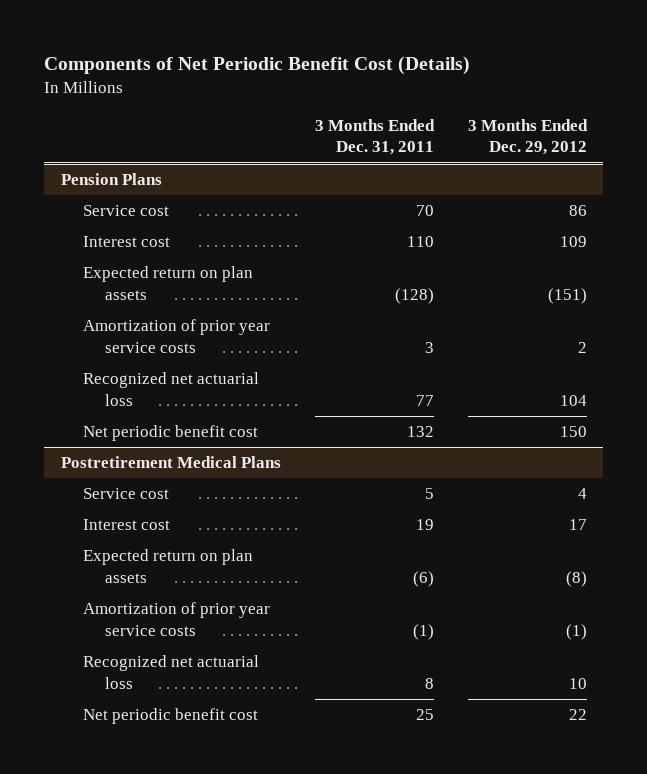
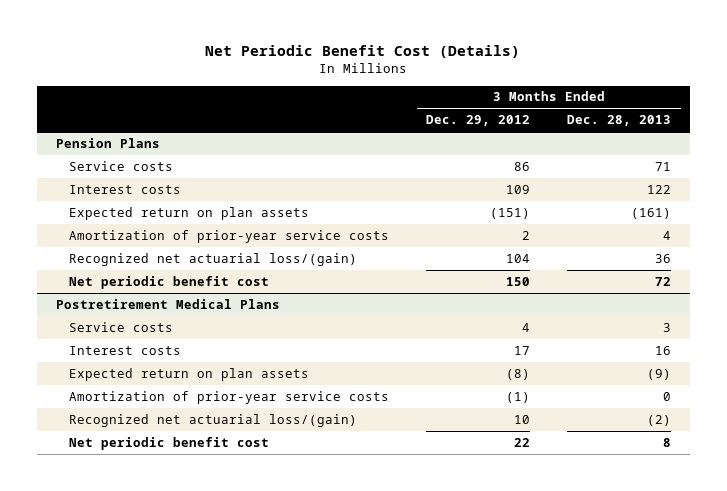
- Components of Net Periodic Benefit Cost (Details)
+ Net Periodic Benefit Cost (Details)
- | 3 Months Ended Dec. 31, 2011 | 3 Months Ended Dec. 29, 2012
+ | 3 Months Ended Dec. 29, 2012 | 3 Months Ended Dec. 28, 2013
@ Pension Plans
- Service cost | 70 | 86
- Interest cost | 110 | 109
+ Service costs | 86 | 71
+ Interest costs | 109 | 122
- Amortization of prior year service costs | 3 | 2
- Recognized net actuarial loss | 77 | 104
+ Amortization of prior-year service costs | 2 | 4
+ Recognized net actuarial loss/(gain) | 104 | 36
@ Postretirement Medical Plans
- Service cost | 5 | 4
- Interest cost | 19 | 17
+ Service costs | 4 | 3
+ Interest costs | 17 | 16
- Amortization of prior year service costs | (1) | (1)
- Recognized net actuarial loss | 8 | 10
+ Amortization of prior-year service costs | (1) | 0
+ Recognized net actuarial loss/(gain) | 10 | (2)

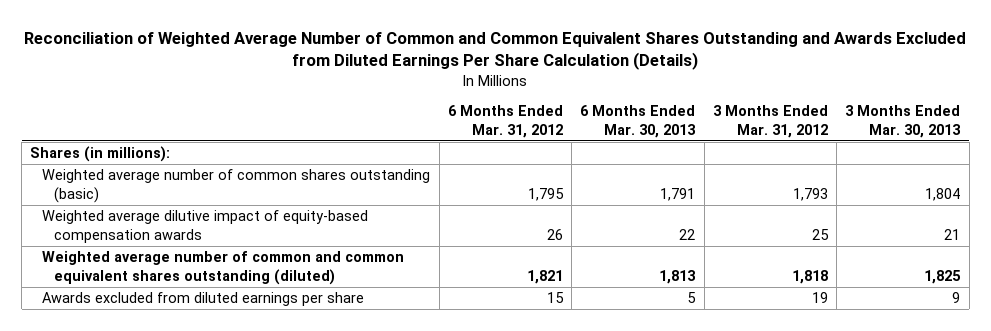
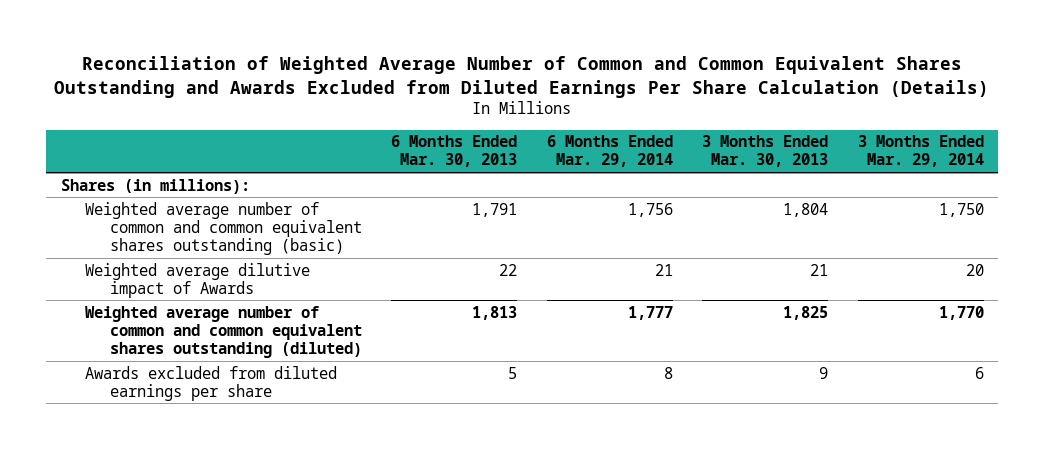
- | 6 Months Ended Mar. 31, 2012 | 6 Months Ended Mar. 30, 2013 | 3 Months Ended Mar. 31, 2012 | 3 Months Ended Mar. 30, 2013
+ | 6 Months Ended Mar. 30, 2013 | 6 Months Ended Mar. 29, 2014 | 3 Months Ended Mar. 30, 2013 | 3 Months Ended Mar. 29, 2014
- Weighted average number of common shares outstanding (basic) | 1,795 | 1,791 | 1,793 | 1,804
- Weighted average dilutive impact of equity-based compensation awards | 26 | 22 | 25 | 21
+ Weighted average number of common and common equivalent shares outstanding (basic) | 1,791 | 1,756 | 1,804 | 1,750
+ Weighted average dilutive impact of Awards | 22 | 21 | 21 | 20

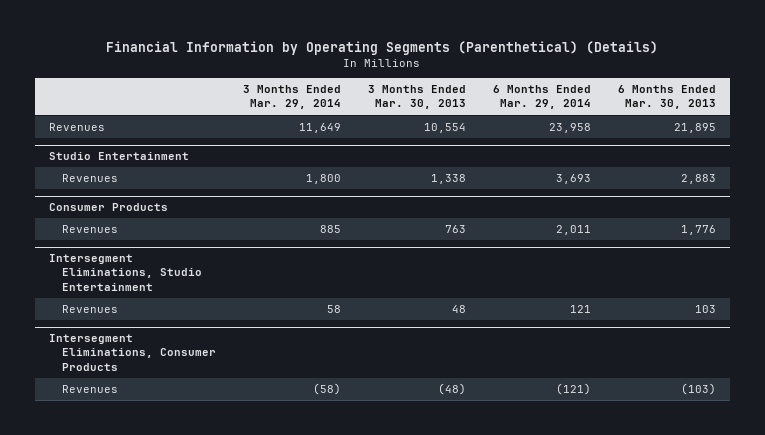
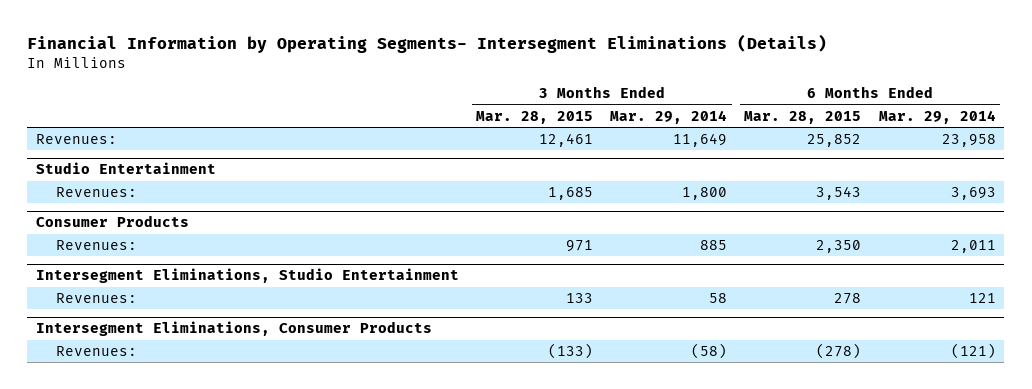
- Financial Information by Operating Segments (Parenthetical) (Details)
+ Financial Information by Operating Segments- Intersegment Eliminations (Details)
- | 3 Months Ended Mar. 29, 2014 | 3 Months Ended Mar. 30, 2013 | 6 Months Ended Mar. 29, 2014 | 6 Months Ended Mar. 30, 2013
+ | 3 Months Ended Mar. 28, 2015 | 3 Months Ended Mar. 29, 2014 | 6 Months Ended Mar. 28, 2015 | 6 Months Ended Mar. 29, 2014
- Revenues | 11,649 | 10,554 | 23,958 | 21,895
+ Revenues: | 12,461 | 11,649 | 25,852 | 23,958
@ Studio Entertainment
- Revenues | 1,800 | 1,338 | 3,693 | 2,883
+ Revenues: | 1,685 | 1,800 | 3,543 | 3,693
@ Consumer Products
- Revenues | 885 | 763 | 2,011 | 1,776
+ Revenues: | 971 | 885 | 2,350 | 2,011
@ Intersegment Eliminations, Studio Entertainment
- Revenues | 58 | 48 | 121 | 103
+ Revenues: | 133 | 58 | 278 | 121
@ Intersegment Eliminations, Consumer Products
- Revenues | (58) | (48) | (121) | (103)
+ Revenues: | (133) | (58) | (278) | (121)

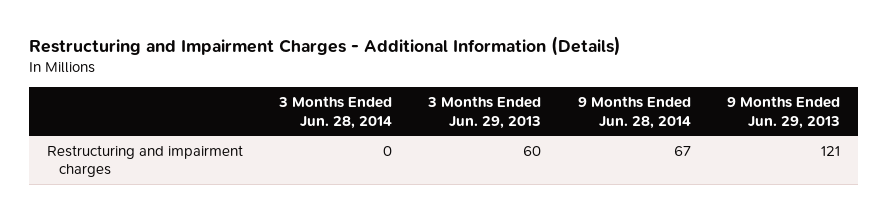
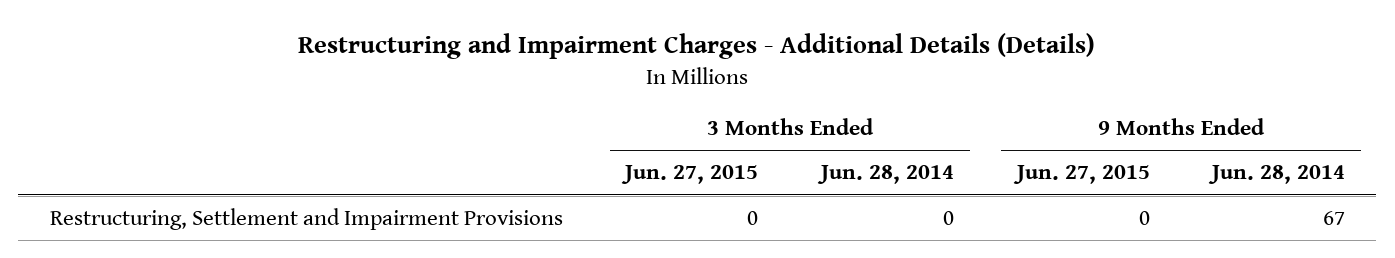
- Restructuring and Impairment Charges - Additional Information (Details)
+ Restructuring and Impairment Charges - Additional Details (Details)
- | 3 Months Ended Jun. 28, 2014 | 3 Months Ended Jun. 29, 2013 | 9 Months Ended Jun. 28, 2014 | 9 Months Ended Jun. 29, 2013
+ | 3 Months Ended Jun. 27, 2015 | 3 Months Ended Jun. 28, 2014 | 9 Months Ended Jun. 27, 2015 | 9 Months Ended Jun. 28, 2014
- Restructuring and impairment charges | 0 | 60 | 67 | 121
+ Restructuring, Settlement and Impairment Provisions | 0 | 0 | 0 | 67

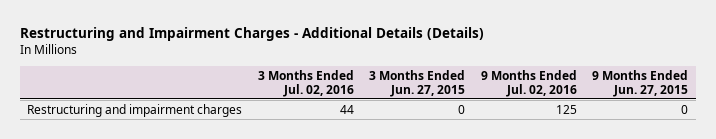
- | 3 Months Ended Jun. 27, 2015 | 3 Months Ended Jun. 28, 2014 | 9 Months Ended Jun. 27, 2015 | 9 Months Ended Jun. 28, 2014
+ | 3 Months Ended Jul. 02, 2016 | 3 Months Ended Jun. 27, 2015 | 9 Months Ended Jul. 02, 2016 | 9 Months Ended Jun. 27, 2015
- Restructuring, Settlement and Impairment Provisions | 0 | 0 | 0 | 67
+ Restructuring and impairment charges | 44 | 0 | 125 | 0

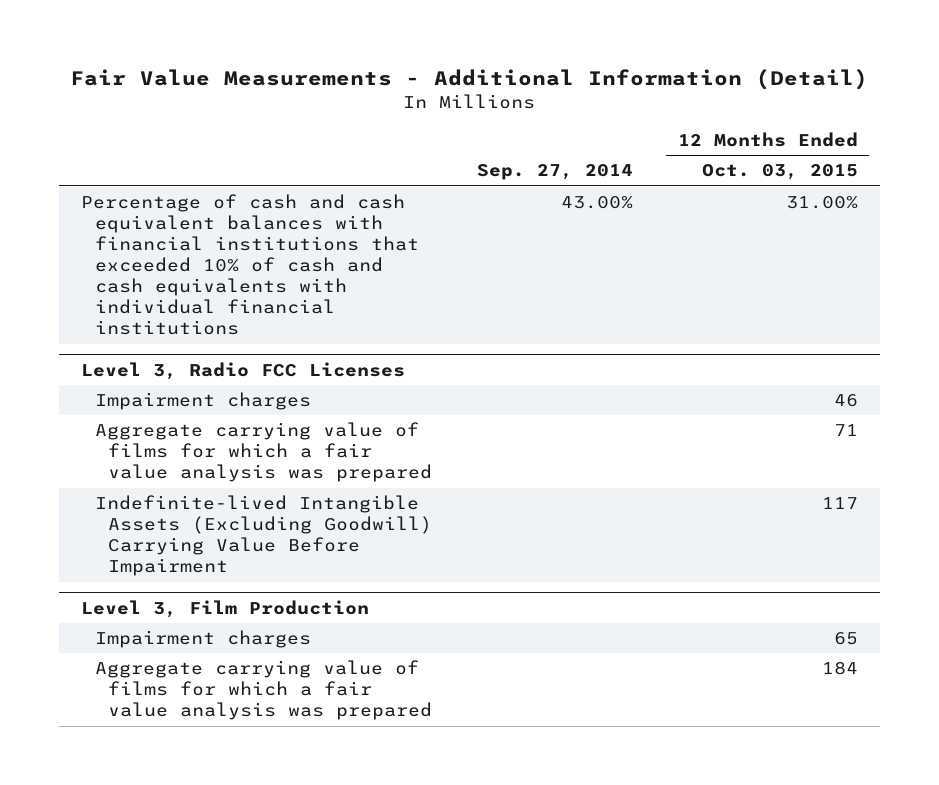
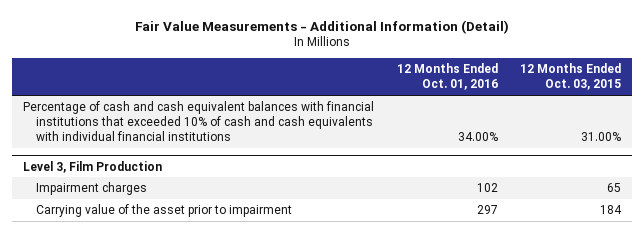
- | Sep. 27, 2014 | 12 Months Ended Oct. 03, 2015
+ | 12 Months Ended Oct. 01, 2016 | 12 Months Ended Oct. 03, 2015
- Level 3, Radio FCC Licenses
- Impairment charges | | 46
- Aggregate carrying value of films for which a fair value analysis was prepared | | 71
- Indefinite-lived Intangible Assets (Excluding Goodwill) Carrying Value Before Impairment | | 117
@ Level 3, Film Production
- Aggregate carrying value of films for which a fair value analysis was prepared | | 184
+ Carrying value of the asset prior to impairment | 297 | 184

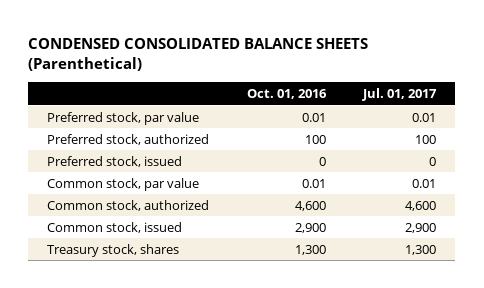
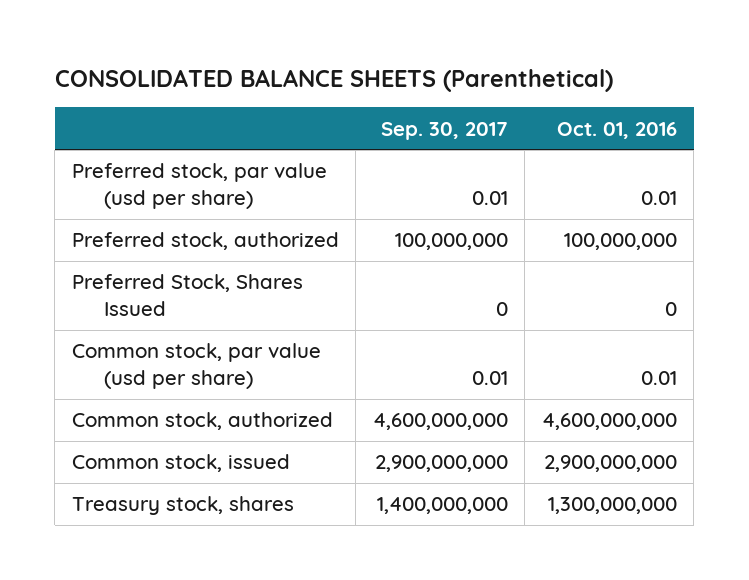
- CONDENSED CONSOLIDATED BALANCE SHEETS (Parenthetical)
+ CONSOLIDATED BALANCE SHEETS (Parenthetical)
- | Oct. 01, 2016 | Jul. 01, 2017
+ | Sep. 30, 2017 | Oct. 01, 2016
- Preferred stock, par value | 0.01 | 0.01
- Preferred stock, authorized | 100 | 100
- Preferred stock, issued | 0 | 0
- Common stock, par value | 0.01 | 0.01
- Common stock, authorized | 4,600 | 4,600
- Common stock, issued | 2,900 | 2,900
- Treasury stock, shares | 1,300 | 1,300
+ Preferred stock, par value (usd per share) | 0.01 | 0.01
+ Preferred stock, authorized | 100,000,000 | 100,000,000
+ Preferred Stock, Shares Issued | 0 | 0
+ Common stock, par value (usd per share) | 0.01 | 0.01
+ Common stock, authorized | 4,600,000,000 | 4,600,000,000
+ Common stock, issued | 2,900,000,000 | 2,900,000,000
+ Treasury stock, shares | 1,400,000,000 | 1,300,000,000

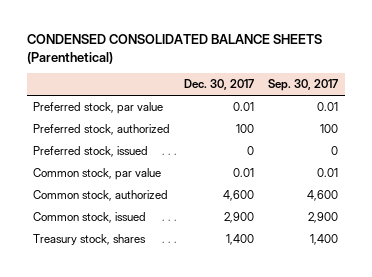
- CONSOLIDATED BALANCE SHEETS (Parenthetical)
+ CONDENSED CONSOLIDATED BALANCE SHEETS (Parenthetical)
- | Sep. 30, 2017 | Oct. 01, 2016
+ | Dec. 30, 2017 | Sep. 30, 2017
- Preferred stock, par value (usd per share) | 0.01 | 0.01
- Preferred stock, authorized | 100,000,000 | 100,000,000
- Preferred Stock, Shares Issued | 0 | 0
- Common stock, par value (usd per share) | 0.01 | 0.01
- Common stock, authorized | 4,600,000,000 | 4,600,000,000
- Common stock, issued | 2,900,000,000 | 2,900,000,000
- Treasury stock, shares | 1,400,000,000 | 1,300,000,000
+ Preferred stock, par value | 0.01 | 0.01
+ Preferred stock, authorized | 100 | 100
+ Preferred stock, issued | 0 | 0
+ Common stock, par value | 0.01 | 0.01
+ Common stock, authorized | 4,600 | 4,600
+ Common stock, issued | 2,900 | 2,900
+ Treasury stock, shares | 1,400 | 1,400

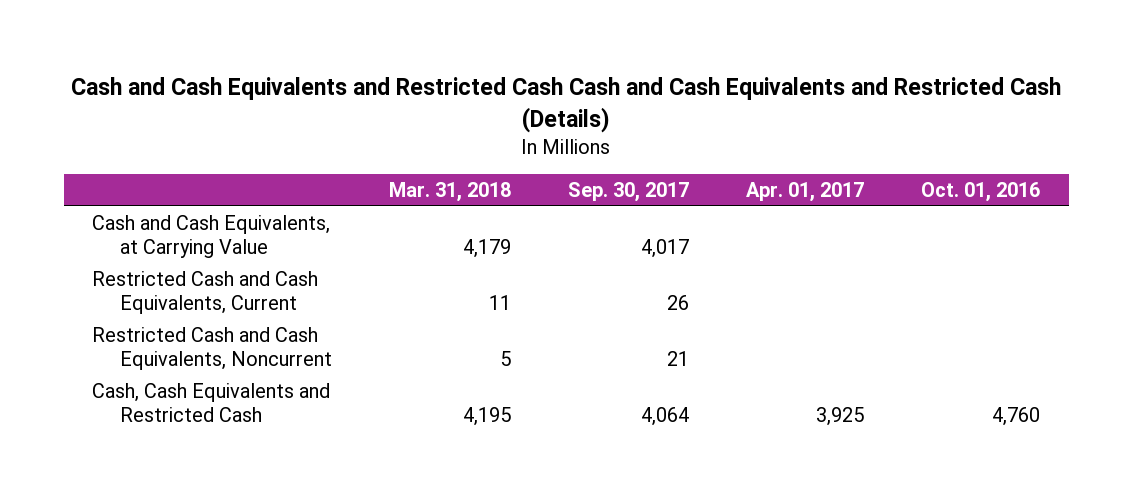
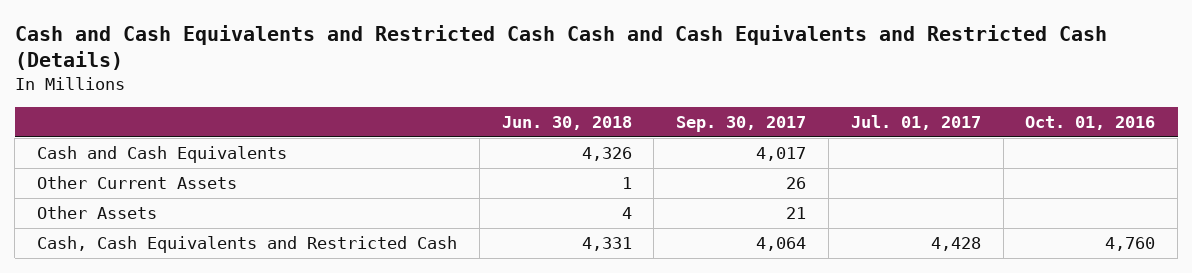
- | Mar. 31, 2018 | Sep. 30, 2017 | Apr. 01, 2017 | Oct. 01, 2016
+ | Jun. 30, 2018 | Sep. 30, 2017 | Jul. 01, 2017 | Oct. 01, 2016
- Cash and Cash Equivalents, at Carrying Value | 4,179 | 4,017 | |
- Restricted Cash and Cash Equivalents, Current | 11 | 26 | |
- Restricted Cash and Cash Equivalents, Noncurrent | 5 | 21 | |
+ Cash and Cash Equivalents | 4,326 | 4,017 | |
+ Other Current Assets | 1 | 26 | |
+ Other Assets | 4 | 21 | |

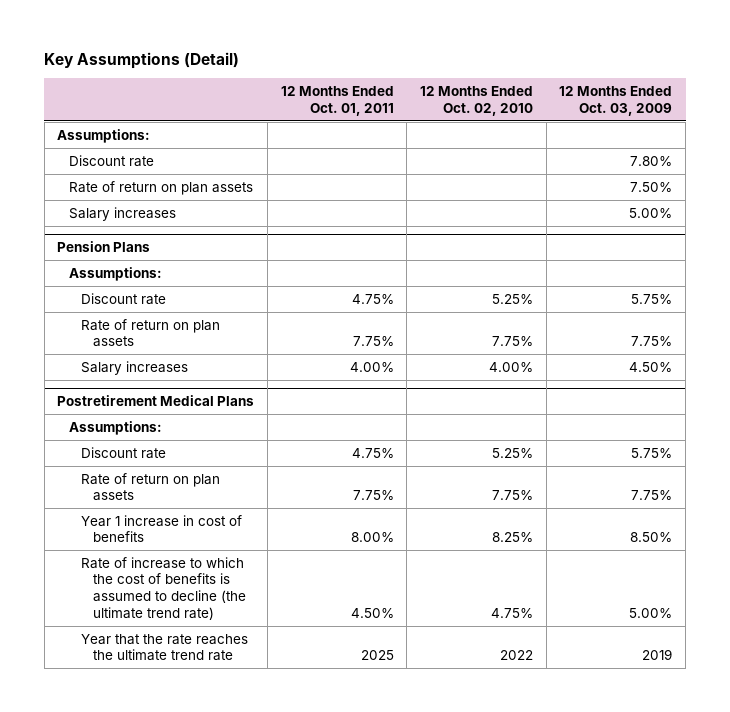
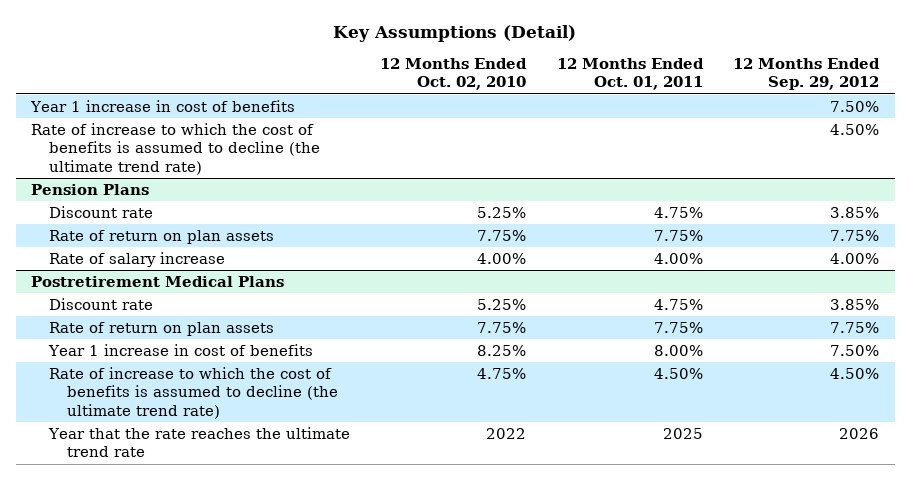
- | 12 Months Ended Oct. 01, 2011 | 12 Months Ended Oct. 02, 2010 | 12 Months Ended Oct. 03, 2009
+ | 12 Months Ended Oct. 02, 2010 | 12 Months Ended Oct. 01, 2011 | 12 Months Ended Sep. 29, 2012
- Assumptions:
- Discount rate | | | 7.80%
- Rate of return on plan assets | | | 7.50%
- Salary increases | | | 5.00%
+ Year 1 increase in cost of benefits | | | 7.50%
+ Rate of increase to which the cost of benefits is assumed to decline (the ultimate trend rate) | | | 4.50%
@ Pension Plans
- Assumptions:
- Salary increases | 4.00% | 4.00% | 4.50%
+ Rate of salary increase | 4.00% | 4.00% | 4.00%
@ Postretirement Medical Plans
- Assumptions:

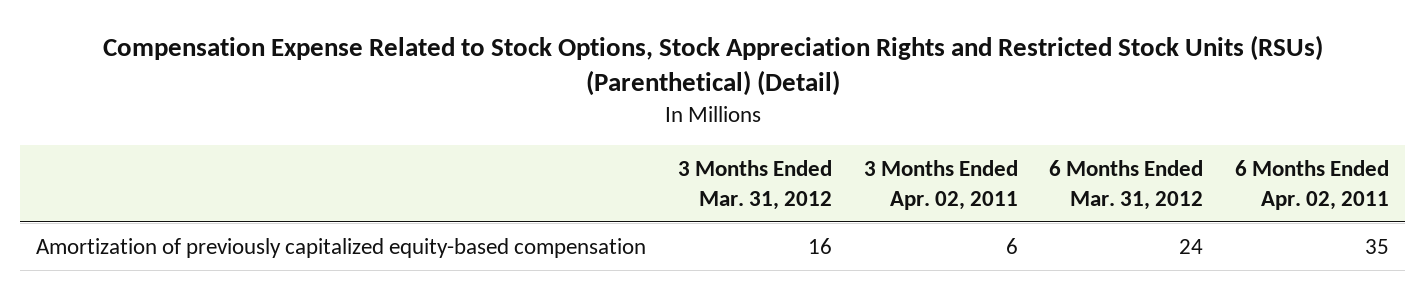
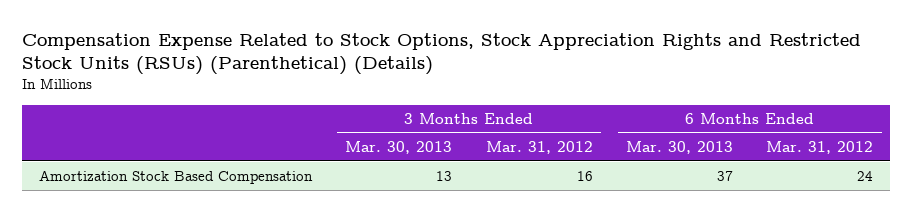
- Compensation Expense Related to Stock Options, Stock Appreciation Rights and Restricted Stock Units (RSUs) (Parenthetical) (Detail)
+ Compensation Expense Related to Stock Options, Stock Appreciation Rights and Restricted Stock Units (RSUs) (Parenthetical) (Details)
- | 3 Months Ended Mar. 31, 2012 | 3 Months Ended Apr. 02, 2011 | 6 Months Ended Mar. 31, 2012 | 6 Months Ended Apr. 02, 2011
+ | 3 Months Ended Mar. 30, 2013 | 3 Months Ended Mar. 31, 2012 | 6 Months Ended Mar. 30, 2013 | 6 Months Ended Mar. 31, 2012
- Amortization of previously capitalized equity-based compensation | 16 | 6 | 24 | 35
+ Amortization Stock Based Compensation | 13 | 16 | 37 | 24

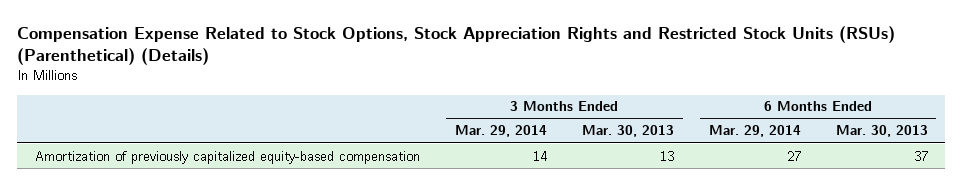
- | 3 Months Ended Mar. 30, 2013 | 3 Months Ended Mar. 31, 2012 | 6 Months Ended Mar. 30, 2013 | 6 Months Ended Mar. 31, 2012
+ | 3 Months Ended Mar. 29, 2014 | 3 Months Ended Mar. 30, 2013 | 6 Months Ended Mar. 29, 2014 | 6 Months Ended Mar. 30, 2013
- Amortization Stock Based Compensation | 13 | 16 | 37 | 24
+ Amortization of previously capitalized equity-based compensation | 14 | 13 | 27 | 37

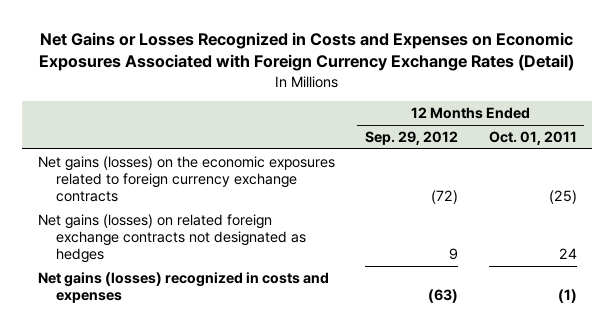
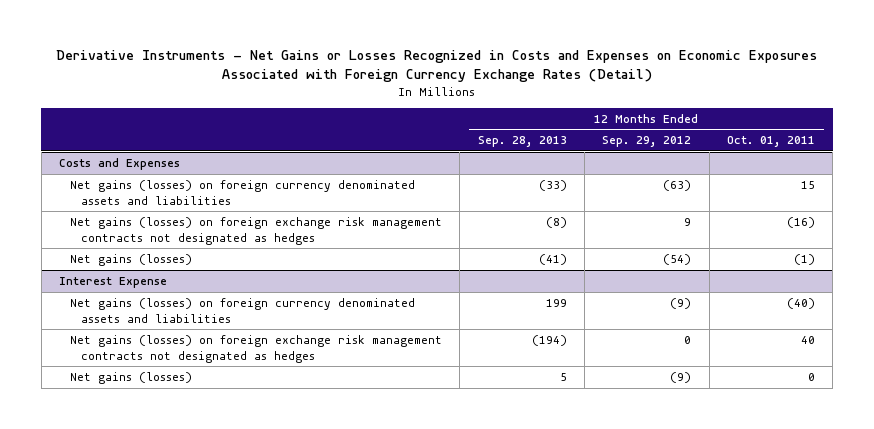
- Net Gains or Losses Recognized in Costs and Expenses on Economic Exposures Associated with Foreign Currency Exchange Rates (Detail)
+ Derivative Instruments - Net Gains or Losses Recognized in Costs and Expenses on Economic Exposures Associated with Foreign Currency Exchange Rates (Detail)
- | 12 Months Ended Sep. 29, 2012 | 12 Months Ended Oct. 01, 2011
+ | 12 Months Ended Sep. 28, 2013 | 12 Months Ended Sep. 29, 2012 | 12 Months Ended Oct. 01, 2011
- Net gains (losses) on the economic exposures related to foreign currency exchange contracts | (72) | (25)
- Net gains (losses) on related foreign exchange contracts not designated as hedges | 9 | 24
- Net gains (losses) recognized in costs and expenses | (63) | (1)
+ Costs and Expenses
+ Net gains (losses) on foreign currency denominated assets and liabilities | (33) | (63) | 15
+ Net gains (losses) on foreign exchange risk management contracts not designated as hedges | (8) | 9 | (16)
+ Net gains (losses) | (41) | (54) | (1)
+ Interest Expense
+ Net gains (losses) on foreign currency denominated assets and liabilities | 199 | (9) | (40)
+ Net gains (losses) on foreign exchange risk management contracts not designated as hedges | (194) | 0 | 40
+ Net gains (losses) | 5 | (9) | 0

